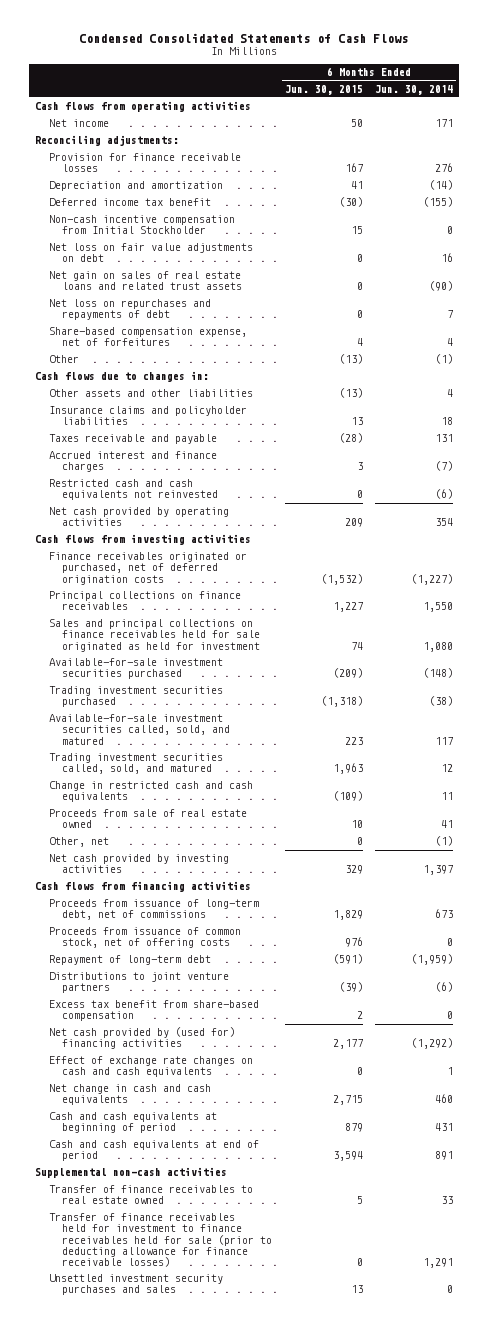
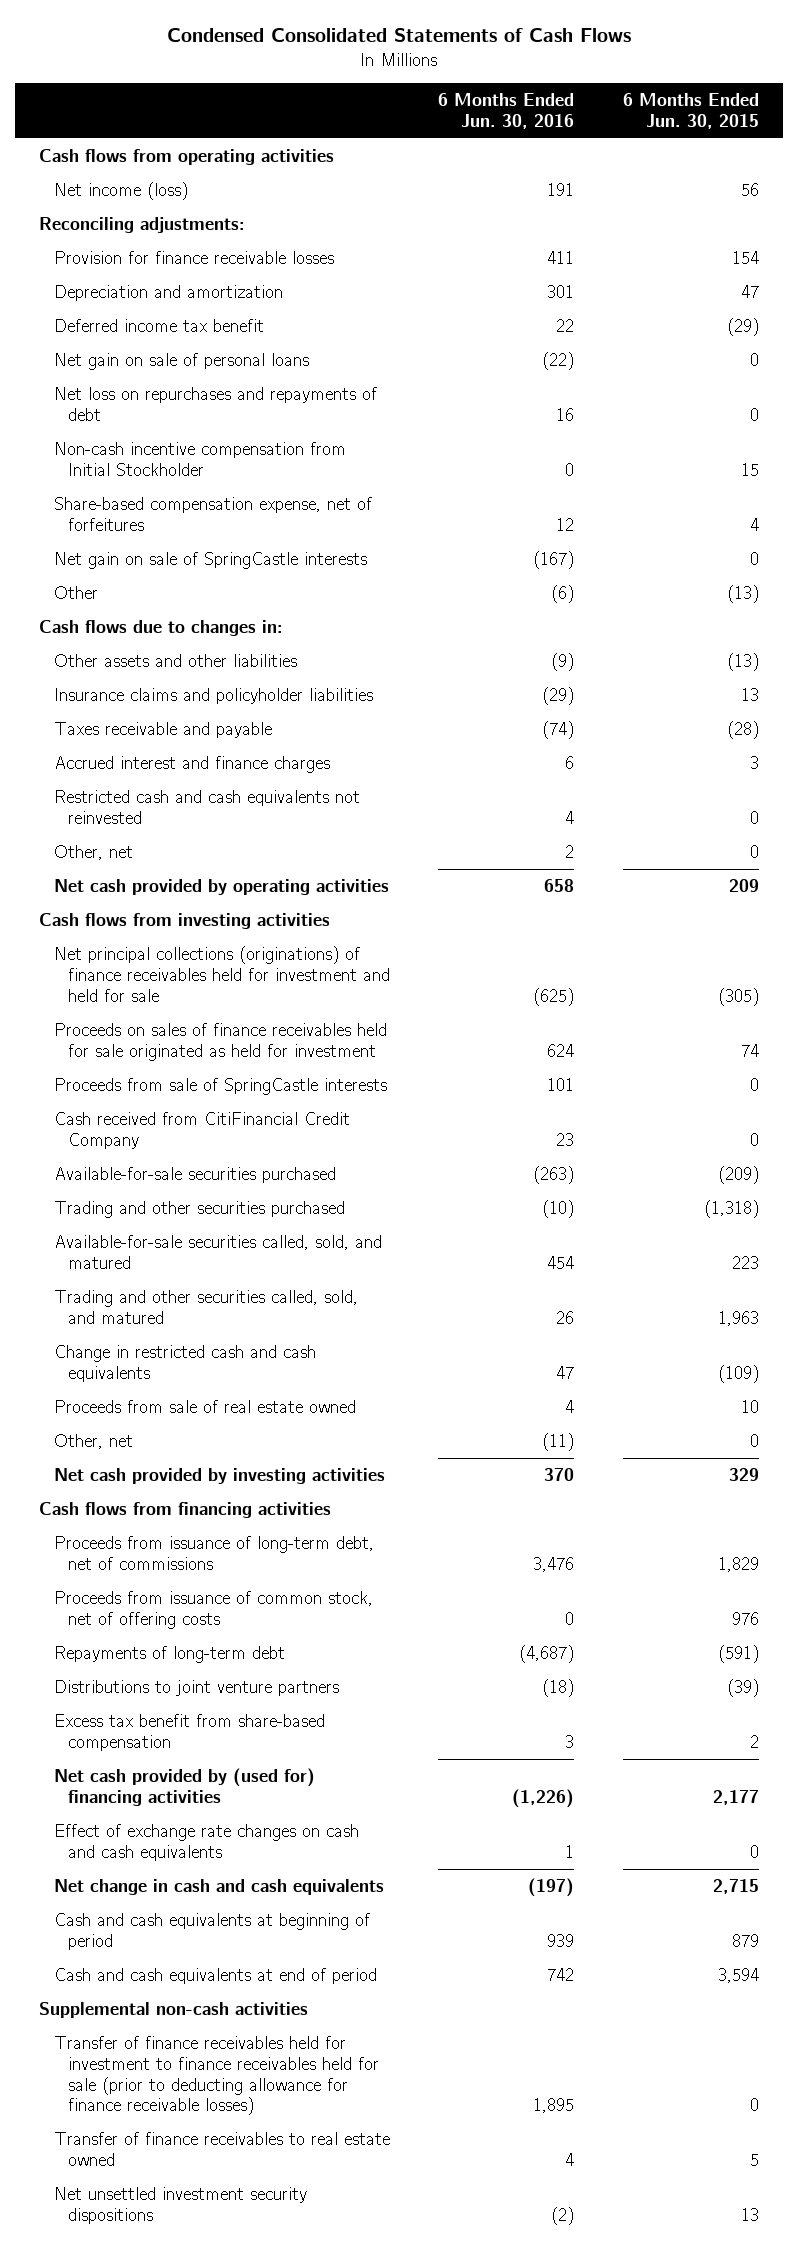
- | 6 Months Ended Jun. 30, 2015 | 6 Months Ended Jun. 30, 2014
+ | 6 Months Ended Jun. 30, 2016 | 6 Months Ended Jun. 30, 2015
- Net income | 50 | 171
+ Net income (loss) | 191 | 56
- Provision for finance receivable losses | 167 | 276
- Depreciation and amortization | 41 | (14)
- Deferred income tax benefit | (30) | (155)
- Net loss on fair value adjustments on debt | 0 | 16
- Net gain on sales of real estate loans and related trust assets | 0 | (90)
+ Provision for finance receivable losses | 411 | 154
+ Depreciation and amortization | 301 | 47
+ Deferred income tax benefit | 22 | (29)
+ Net gain on sale of personal loans | (22) | 0
moved down: Non-cash incentive compensation from Initial Stockholder | 0 | 15
+ Net gain on sale of SpringCastle interests | (167) | 0
+ Other, net | 2 | 0
- Finance receivables originated or purchased, net of deferred origination costs | (1,532) | (1,227)
- Principal collections on finance receivables | 1,227 | 1,550
- Sales and principal collections on finance receivables held for sale originated as held for investment | 74 | 1,080
- Available-for-sale investment securities purchased | (209) | (148)
- Trading investment securities purchased | (1,318) | (38)
- Available-for-sale investment securities called, sold, and matured | 223 | 117
- Trading investment securities called, sold, and matured | 1,963 | 12
+ Net principal collections (originations) of finance receivables held for investment and held for sale | (625) | (305)
+ Proceeds on sales of finance receivables held for sale originated as held for investment | 624 | 74
+ Proceeds from sale of SpringCastle interests | 101 | 0
+ Cash received from CitiFinancial Credit Company | 23 | 0
+ Available-for-sale securities purchased | (263) | (209)
+ Trading and other securities purchased | (10) | (1,318)
+ Available-for-sale securities called, sold, and matured | 454 | 223
+ Trading and other securities called, sold, and matured | 26 | 1,963
- Repayment of long-term debt | (591) | (1,959)
+ Repayments of long-term debt | (4,687) | (591)
- Unsettled investment security purchases and sales | 13 | 0
moved down: Transfer of finance receivables to real estate owned | 4 | 5
+ Net unsettled investment security dispositions | (2) | 13

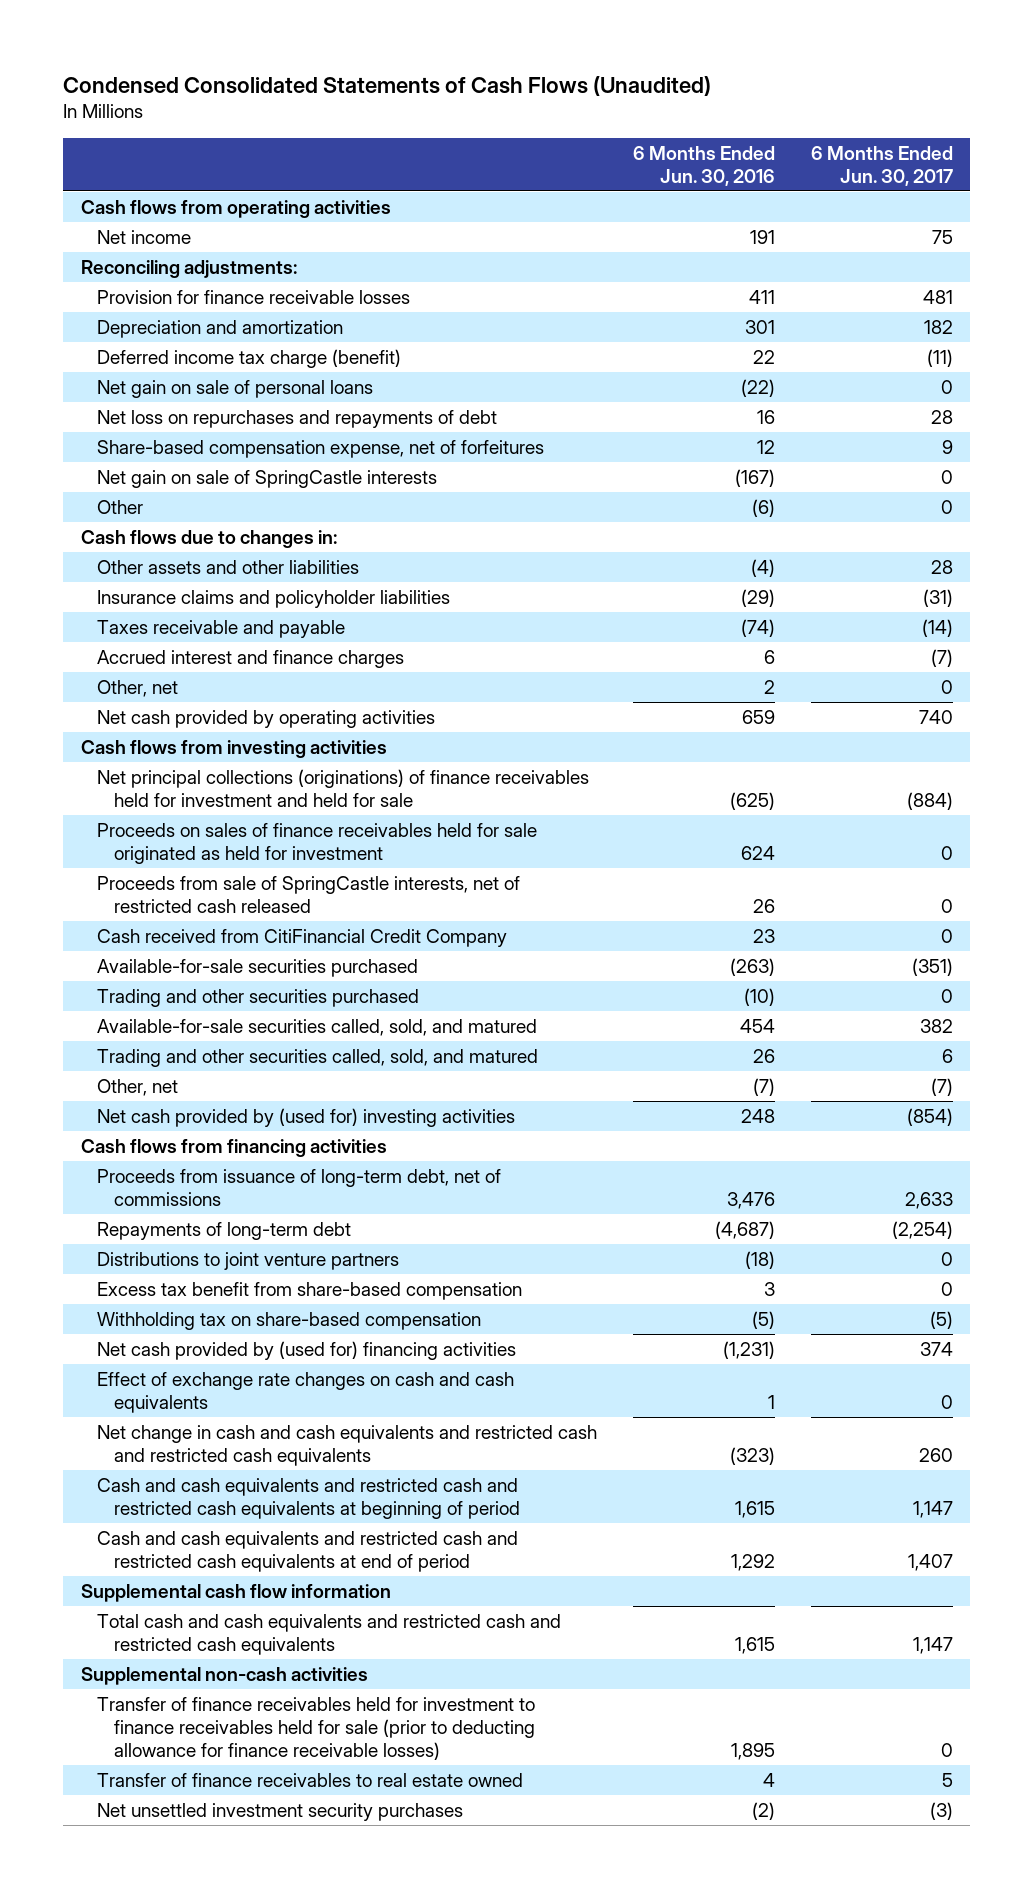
- Condensed Consolidated Statements of Cash Flows
+ Condensed Consolidated Statements of Cash Flows (Unaudited)
- | 6 Months Ended Jun. 30, 2016 | 6 Months Ended Jun. 30, 2015
+ | 6 Months Ended Jun. 30, 2016 | 6 Months Ended Jun. 30, 2017
- Net income (loss) | 191 | 56
+ Net income | 191 | 75
- Deferred income tax benefit | 22 | (29)
+ Deferred income tax charge (benefit) | 22 | (11)
- Non-cash incentive compensation from Initial Stockholder | 0 | 15
- Other assets and other liabilities | (9) | (13)
+ Other assets and other liabilities | (4) | 28
- Restricted cash and cash equivalents not reinvested | 4 | 0
- Net cash provided by operating activities | 658 | 209
+ Net cash provided by operating activities | 659 | 740
- Proceeds from sale of SpringCastle interests | 101 | 0
+ Proceeds from sale of SpringCastle interests, net of restricted cash released | 26 | 0
- Change in restricted cash and cash equivalents | 47 | (109)
- Proceeds from sale of real estate owned | 4 | 10
- Other, net | (11) | 0
- Net cash provided by investing activities | 370 | 329
+ Other, net | (7) | (7)
+ Net cash provided by (used for) investing activities | 248 | (854)
- Proceeds from issuance of common stock, net of offering costs | 0 | 976
- Net cash provided by (used for) financing activities | (1,226) | 2,177
+ Withholding tax on share-based compensation | (5) | (5)
+ Net cash provided by (used for) financing activities | (1,231) | 374
- Net change in cash and cash equivalents | (197) | 2,715
- Cash and cash equivalents at beginning of period | 939 | 879
- Cash and cash equivalents at end of period | 742 | 3,594
+ Net change in cash and cash equivalents and restricted cash and restricted cash equivalents | (323) | 260
+ Cash and cash equivalents and restricted cash and restricted cash equivalents at beginning of period | 1,615 | 1,147
+ Cash and cash equivalents and restricted cash and restricted cash equivalents at end of period | 1,292 | 1,407
+ Supplemental cash flow information
+ Total cash and cash equivalents and restricted cash and restricted cash equivalents | 1,615 | 1,147
- Net unsettled investment security dispositions | (2) | 13
+ Net unsettled investment security purchases | (2) | (3)

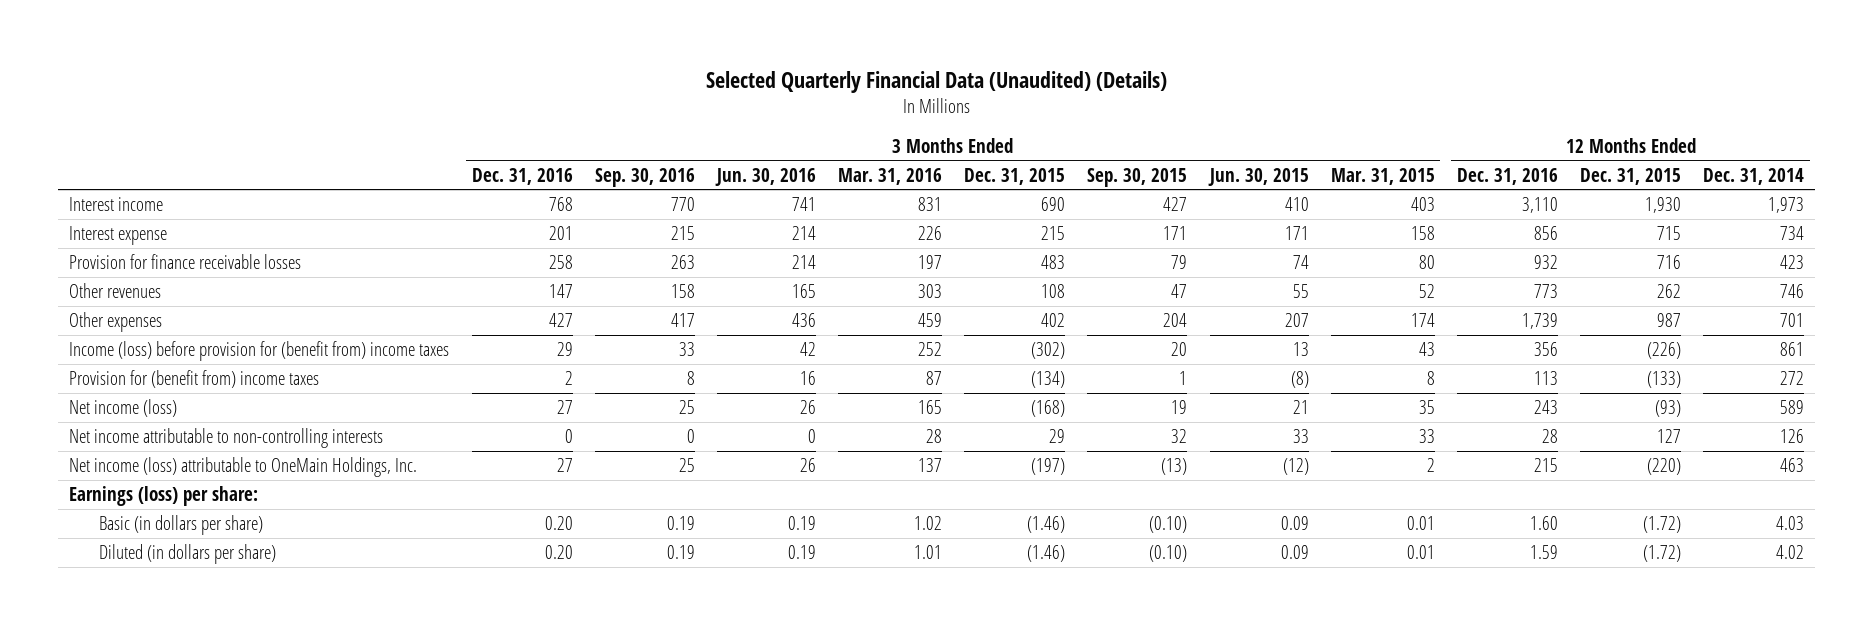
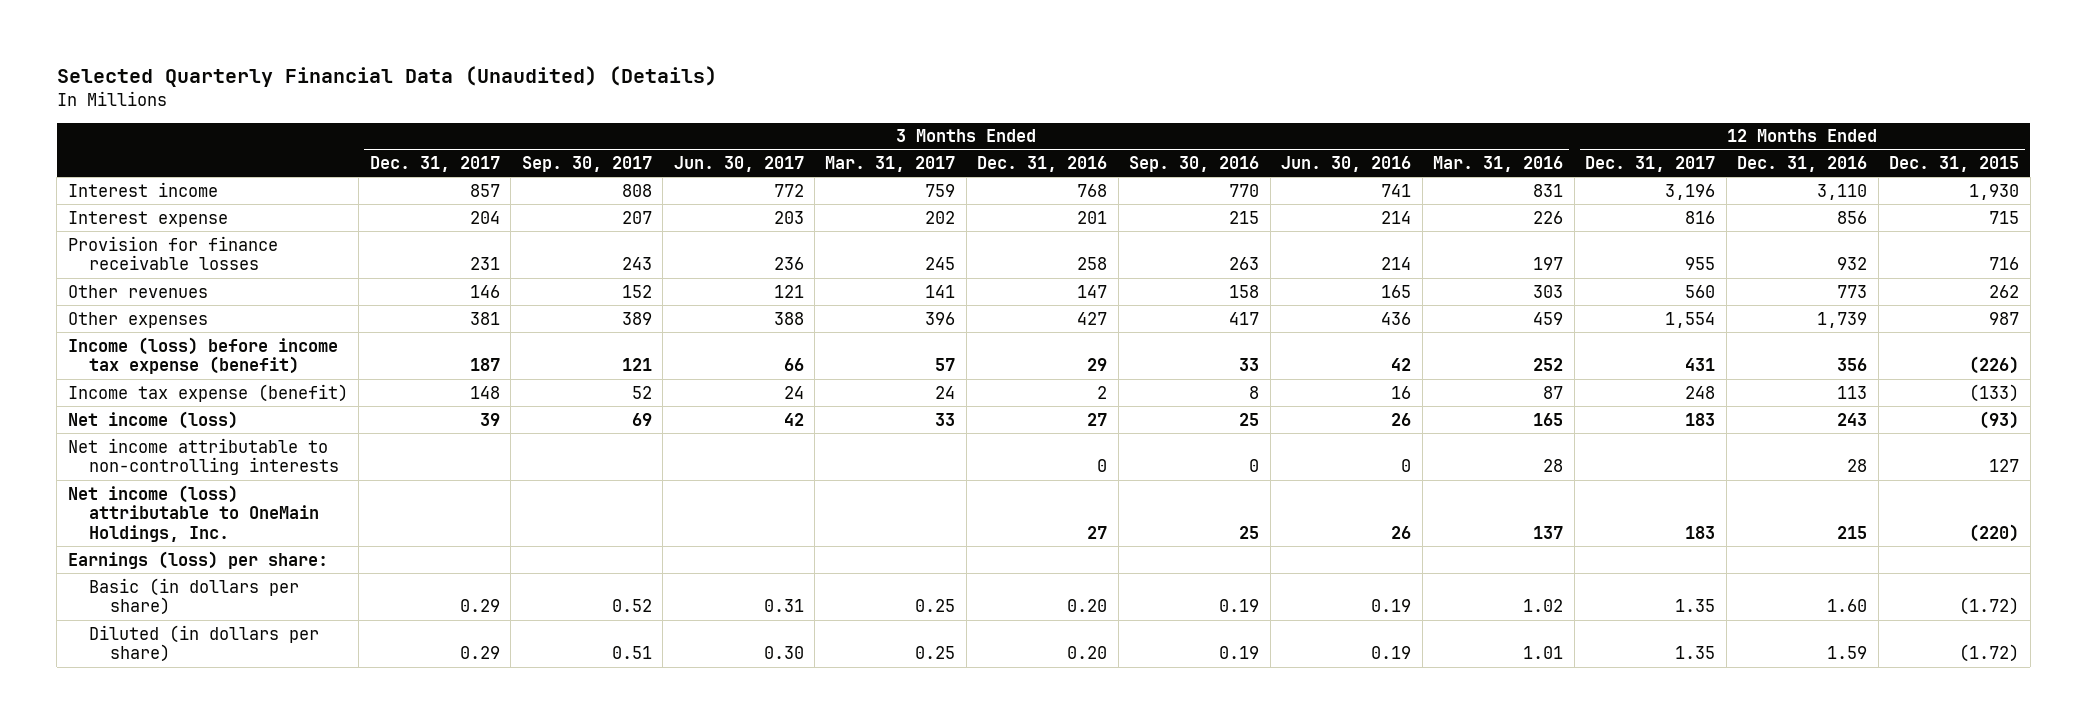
- | 3 Months Ended Dec. 31, 2016 | 3 Months Ended Sep. 30, 2016 | 3 Months Ended Jun. 30, 2016 | 3 Months Ended Mar. 31, 2016 | 3 Months Ended Dec. 31, 2015 | 3 Months Ended Sep. 30, 2015 | 3 Months Ended Jun. 30, 2015 | 3 Months Ended Mar. 31, 2015 | 12 Months Ended Dec. 31, 2016 | 12 Months Ended Dec. 31, 2015 | 12 Months Ended Dec. 31, 2014
+ | 3 Months Ended Dec. 31, 2017 | 3 Months Ended Sep. 30, 2017 | 3 Months Ended Jun. 30, 2017 | 3 Months Ended Mar. 31, 2017 | 3 Months Ended Dec. 31, 2016 | 3 Months Ended Sep. 30, 2016 | 3 Months Ended Jun. 30, 2016 | 3 Months Ended Mar. 31, 2016 | 12 Months Ended Dec. 31, 2017 | 12 Months Ended Dec. 31, 2016 | 12 Months Ended Dec. 31, 2015
- Income (loss) before provision for (benefit from) income taxes | 29 | 33 | 42 | 252 | (302) | 20 | 13 | 43 | 356 | (226) | 861
- Provision for (benefit from) income taxes | 2 | 8 | 16 | 87 | (134) | 1 | (8) | 8 | 113 | (133) | 272
+ Income (loss) before income tax expense (benefit) | 187 | 121 | 66 | 57 | 29 | 33 | 42 | 252 | 431 | 356 | (226)
+ Income tax expense (benefit) | 148 | 52 | 24 | 24 | 2 | 8 | 16 | 87 | 248 | 113 | (133)

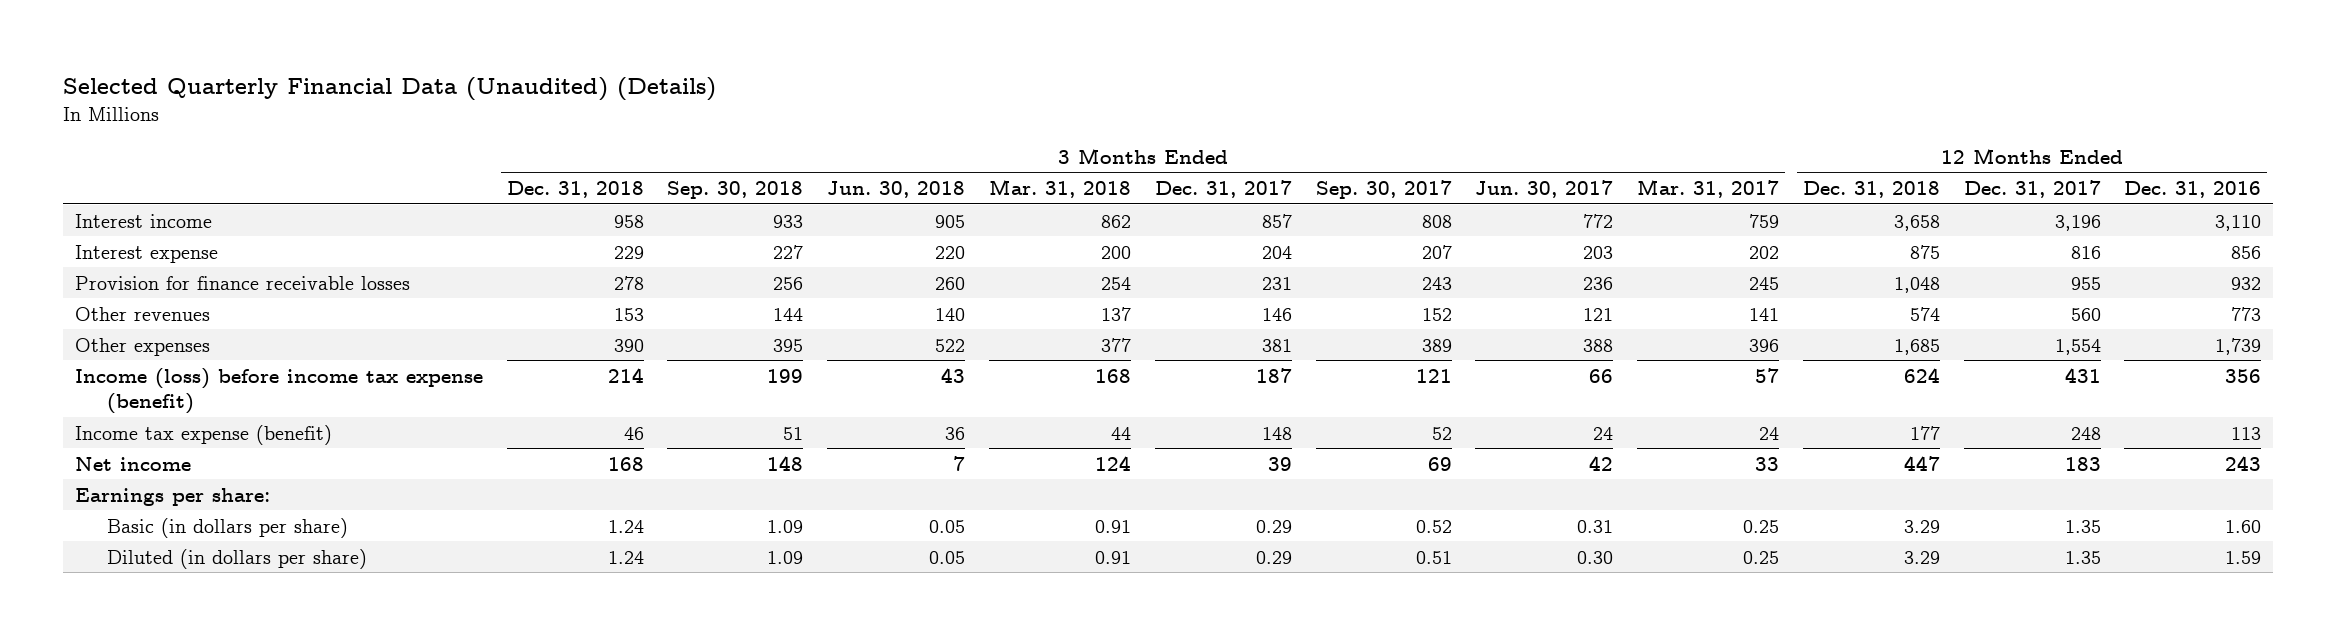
- | 3 Months Ended Dec. 31, 2017 | 3 Months Ended Sep. 30, 2017 | 3 Months Ended Jun. 30, 2017 | 3 Months Ended Mar. 31, 2017 | 3 Months Ended Dec. 31, 2016 | 3 Months Ended Sep. 30, 2016 | 3 Months Ended Jun. 30, 2016 | 3 Months Ended Mar. 31, 2016 | 12 Months Ended Dec. 31, 2017 | 12 Months Ended Dec. 31, 2016 | 12 Months Ended Dec. 31, 2015
+ | 3 Months Ended Dec. 31, 2018 | 3 Months Ended Sep. 30, 2018 | 3 Months Ended Jun. 30, 2018 | 3 Months Ended Mar. 31, 2018 | 3 Months Ended Dec. 31, 2017 | 3 Months Ended Sep. 30, 2017 | 3 Months Ended Jun. 30, 2017 | 3 Months Ended Mar. 31, 2017 | 12 Months Ended Dec. 31, 2018 | 12 Months Ended Dec. 31, 2017 | 12 Months Ended Dec. 31, 2016
- Net income (loss) | 39 | 69 | 42 | 33 | 27 | 25 | 26 | 165 | 183 | 243 | (93)
- Net income attributable to non-controlling interests | | | | | 0 | 0 | 0 | 28 | | 28 | 127
- Net income (loss) attributable to OneMain Holdings, Inc. | | | | | 27 | 25 | 26 | 137 | 183 | 215 | (220)
- Earnings (loss) per share:
+ Net income | 168 | 148 | 7 | 124 | 39 | 69 | 42 | 33 | 447 | 183 | 243
+ Earnings per share:

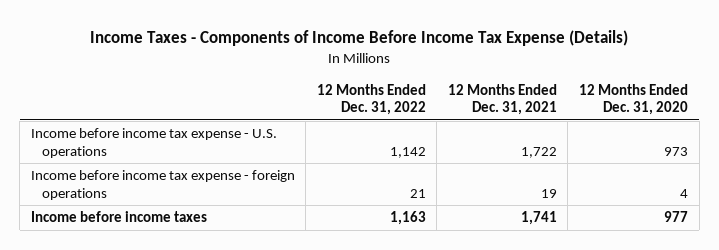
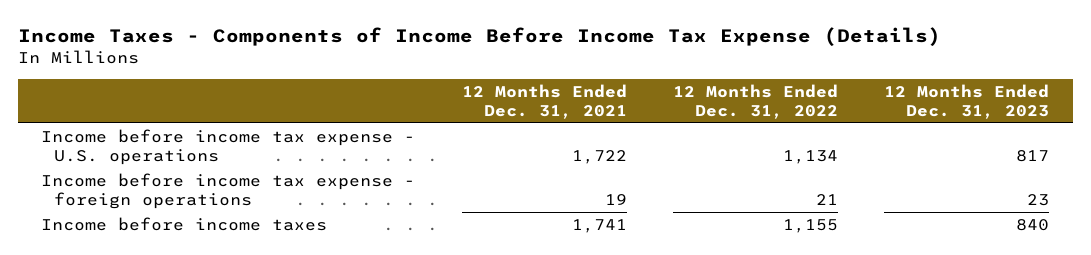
- | 12 Months Ended Dec. 31, 2022 | 12 Months Ended Dec. 31, 2021 | 12 Months Ended Dec. 31, 2020
+ | 12 Months Ended Dec. 31, 2021 | 12 Months Ended Dec. 31, 2022 | 12 Months Ended Dec. 31, 2023
- Income before income tax expense - U.S. operations | 1,142 | 1,722 | 973
+ Income before income tax expense - U.S. operations | 1,722 | 1,134 | 817
- Income before income taxes | 1,163 | 1,741 | 977
+ Income before income taxes | 1,741 | 1,155 | 840

